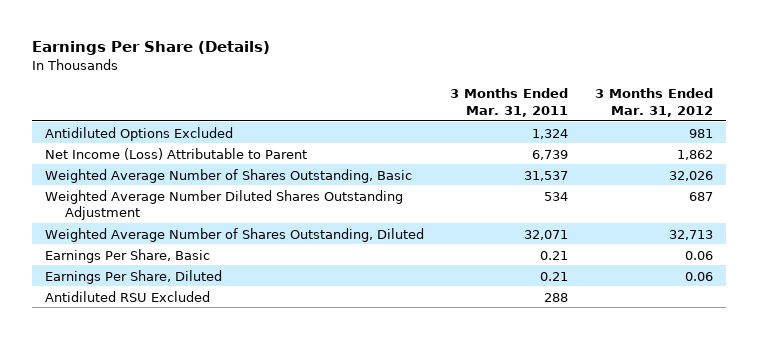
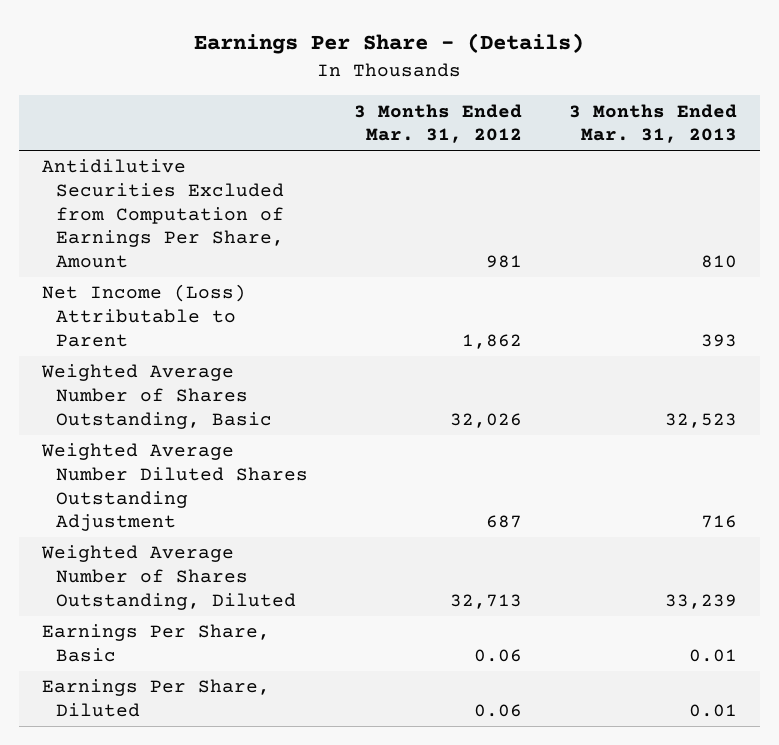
- Earnings Per Share (Details)
+ Earnings Per Share - (Details)
- | 3 Months Ended Mar. 31, 2011 | 3 Months Ended Mar. 31, 2012
+ | 3 Months Ended Mar. 31, 2012 | 3 Months Ended Mar. 31, 2013
- Antidiluted Options Excluded | 1,324 | 981
+ Antidilutive Securities Excluded from Computation of Earnings Per Share, Amount | 981 | 810
- Antidiluted RSU Excluded | 288 |

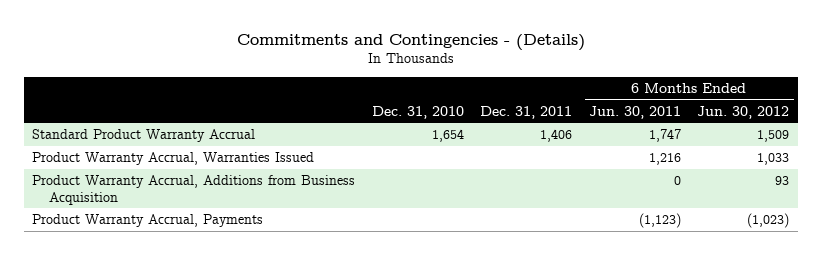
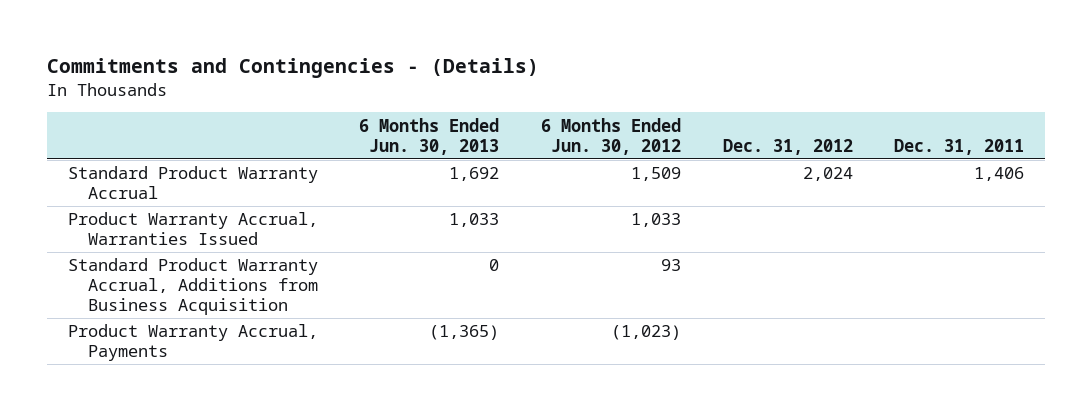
- | Dec. 31, 2010 | Dec. 31, 2011 | 6 Months Ended Jun. 30, 2011 | 6 Months Ended Jun. 30, 2012
+ | 6 Months Ended Jun. 30, 2013 | 6 Months Ended Jun. 30, 2012 | Dec. 31, 2012 | Dec. 31, 2011
- Product Warranty Accrual, Additions from Business Acquisition | | | 0 | 93
+ Standard Product Warranty Accrual, Additions from Business Acquisition | 0 | 93 | |

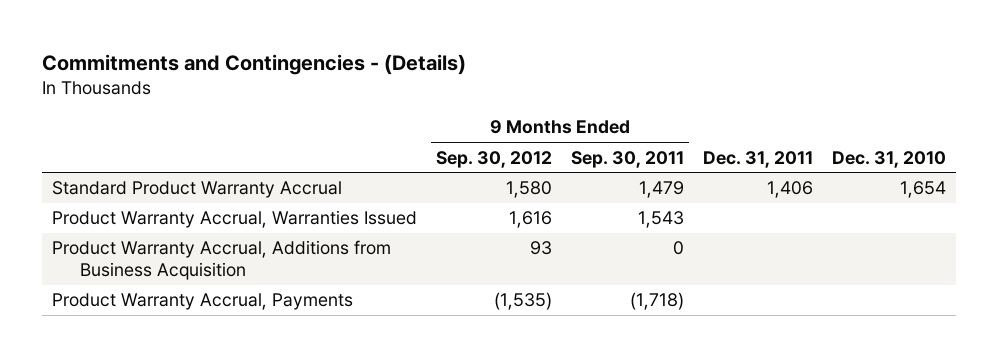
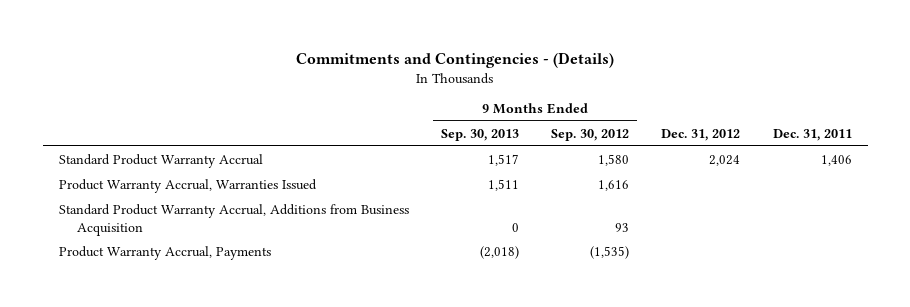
- | 9 Months Ended Sep. 30, 2012 | 9 Months Ended Sep. 30, 2011 | Dec. 31, 2011 | Dec. 31, 2010
+ | 9 Months Ended Sep. 30, 2013 | 9 Months Ended Sep. 30, 2012 | Dec. 31, 2012 | Dec. 31, 2011
- Product Warranty Accrual, Additions from Business Acquisition | 93 | 0 | |
+ Standard Product Warranty Accrual, Additions from Business Acquisition | 0 | 93 | |

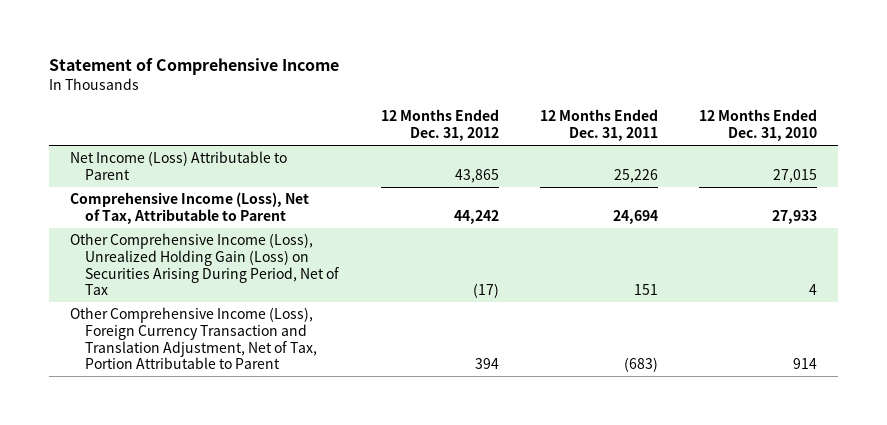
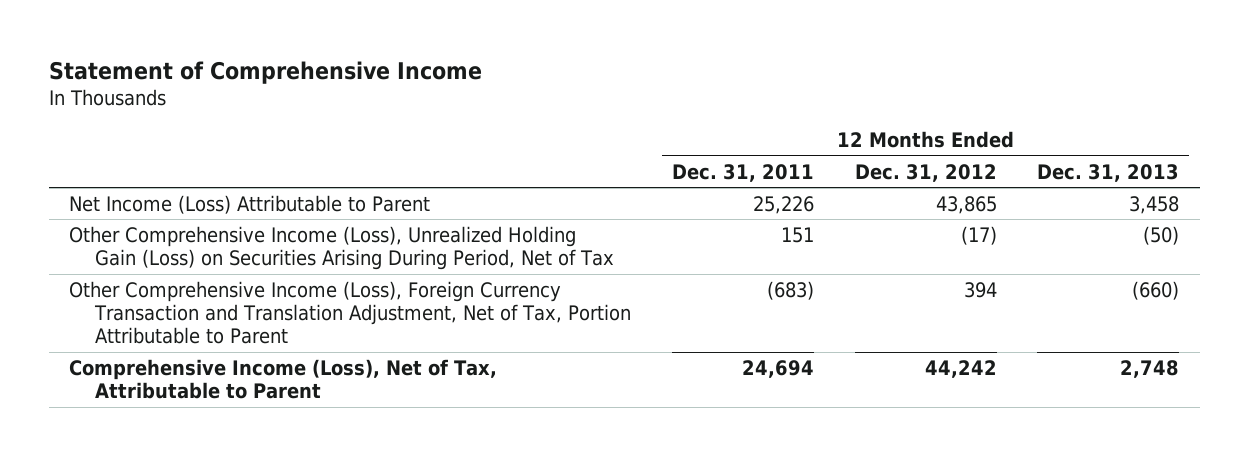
- | 12 Months Ended Dec. 31, 2012 | 12 Months Ended Dec. 31, 2011 | 12 Months Ended Dec. 31, 2010
+ | 12 Months Ended Dec. 31, 2011 | 12 Months Ended Dec. 31, 2012 | 12 Months Ended Dec. 31, 2013
moved down: Comprehensive Income (Loss), Net of Tax, Attributable to Parent | 24,694 | 44,242 | 2,748

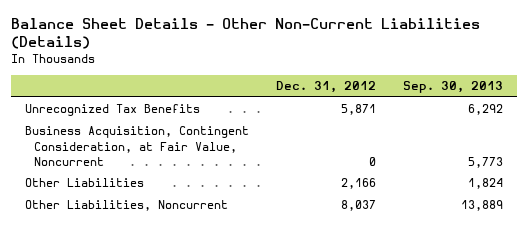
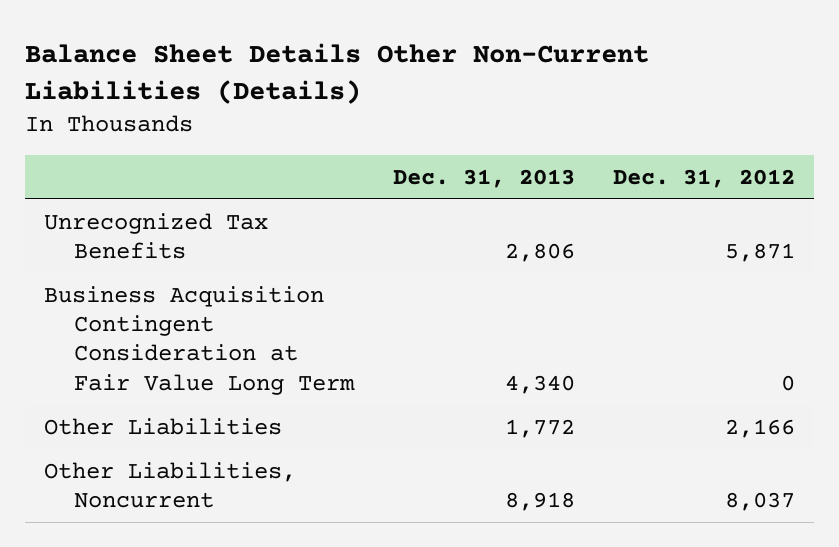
- Balance Sheet Details - Other Non-Current Liabilities (Details)
+ Balance Sheet Details Other Non-Current Liabilities (Details)
- | Dec. 31, 2012 | Sep. 30, 2013
+ | Dec. 31, 2013 | Dec. 31, 2012
- Business Acquisition, Contingent Consideration, at Fair Value, Noncurrent | 0 | 5,773
+ Business Acquisition Contingent Consideration at Fair Value Long Term | 4,340 | 0

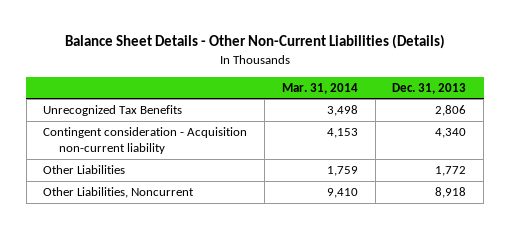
- Balance Sheet Details Other Non-Current Liabilities (Details)
+ Balance Sheet Details - Other Non-Current Liabilities (Details)
- | Dec. 31, 2013 | Dec. 31, 2012
+ | Mar. 31, 2014 | Dec. 31, 2013
- Business Acquisition Contingent Consideration at Fair Value Long Term | 4,340 | 0
+ Contingent consideration - Acquisition non-current liability | 4,153 | 4,340

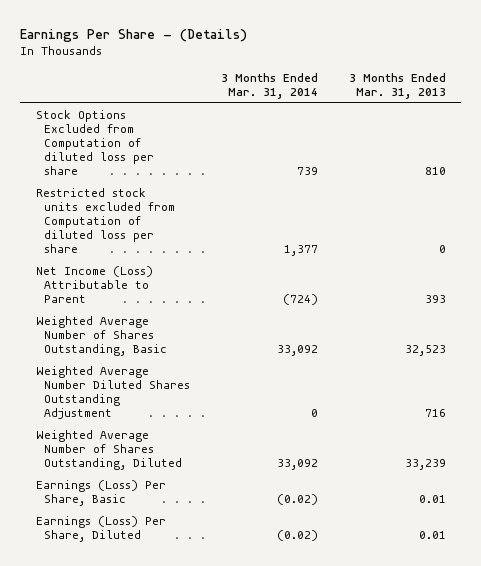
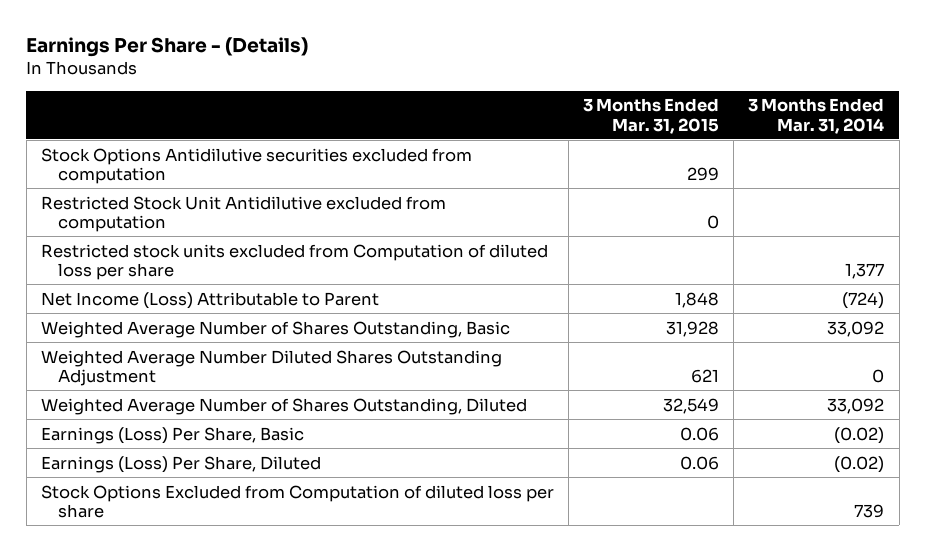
- | 3 Months Ended Mar. 31, 2014 | 3 Months Ended Mar. 31, 2013
+ | 3 Months Ended Mar. 31, 2015 | 3 Months Ended Mar. 31, 2014
+ Stock Options Antidilutive securities excluded from computation | 299 |
+ Restricted Stock Unit Antidilutive excluded from computation | 0 |
moved down: Stock Options Excluded from Computation of diluted loss per share | | 739

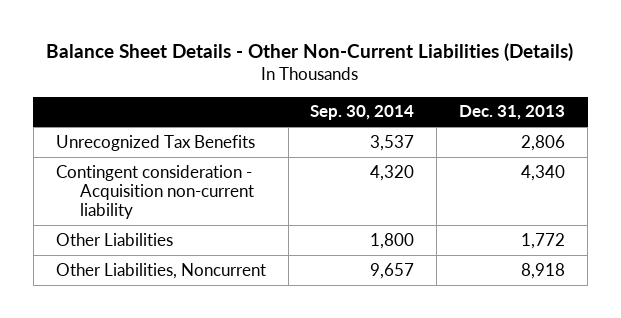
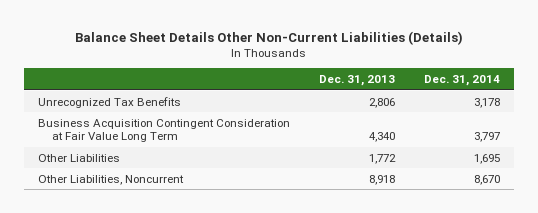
- Balance Sheet Details - Other Non-Current Liabilities (Details)
+ Balance Sheet Details Other Non-Current Liabilities (Details)
- | Sep. 30, 2014 | Dec. 31, 2013
+ | Dec. 31, 2013 | Dec. 31, 2014
- Contingent consideration - Acquisition non-current liability | 4,320 | 4,340
+ Business Acquisition Contingent Consideration at Fair Value Long Term | 4,340 | 3,797

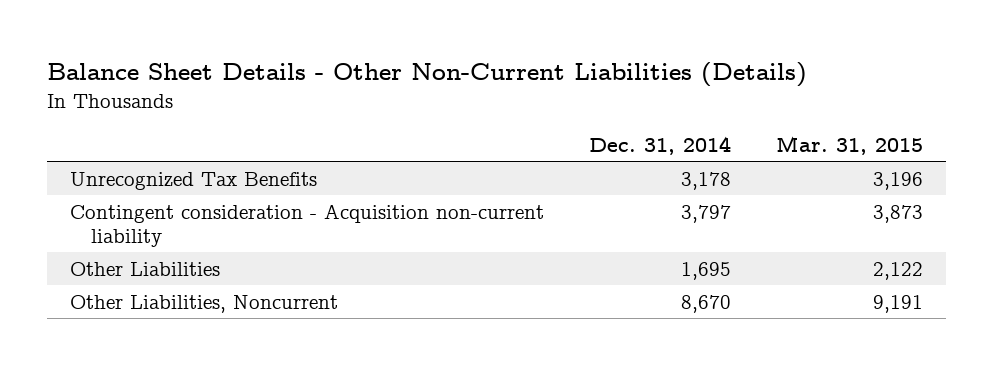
- Balance Sheet Details Other Non-Current Liabilities (Details)
+ Balance Sheet Details - Other Non-Current Liabilities (Details)
- | Dec. 31, 2013 | Dec. 31, 2014
+ | Dec. 31, 2014 | Mar. 31, 2015
- Business Acquisition Contingent Consideration at Fair Value Long Term | 4,340 | 3,797
+ Contingent consideration - Acquisition non-current liability | 3,797 | 3,873

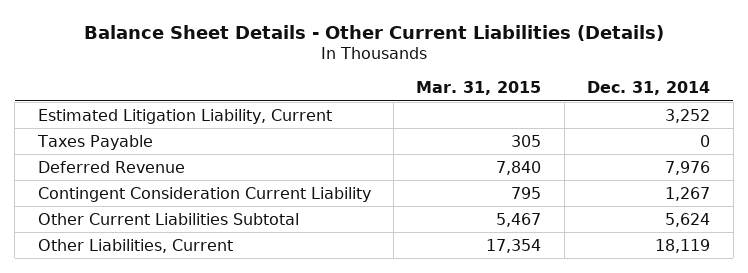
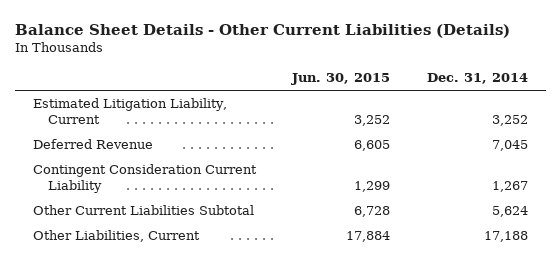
- | Mar. 31, 2015 | Dec. 31, 2014
+ | Jun. 30, 2015 | Dec. 31, 2014
- Taxes Payable | 305 | 0
- Deferred Revenue | 7,840 | 7,976
+ Deferred Revenue | 6,605 | 7,045
- Other Liabilities, Current | 17,354 | 18,119
+ Other Liabilities, Current | 17,884 | 17,188

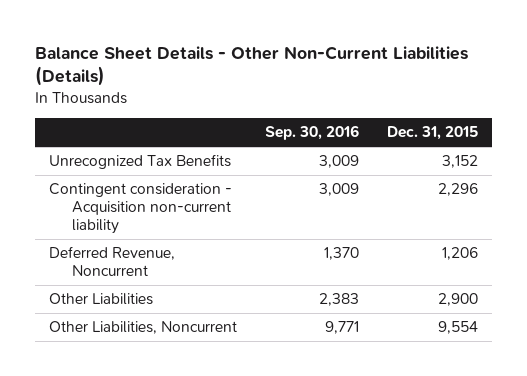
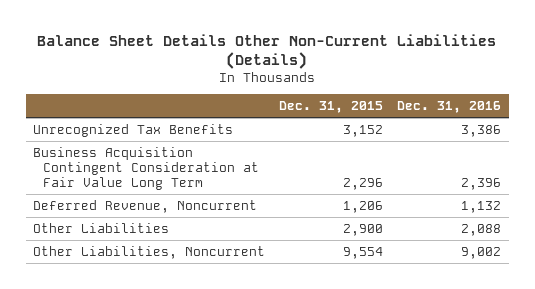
- Balance Sheet Details - Other Non-Current Liabilities (Details)
+ Balance Sheet Details Other Non-Current Liabilities (Details)
- | Sep. 30, 2016 | Dec. 31, 2015
+ | Dec. 31, 2015 | Dec. 31, 2016
- Contingent consideration - Acquisition non-current liability | 3,009 | 2,296
+ Business Acquisition Contingent Consideration at Fair Value Long Term | 2,296 | 2,396

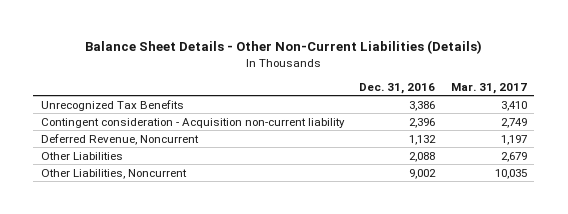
- Balance Sheet Details Other Non-Current Liabilities (Details)
+ Balance Sheet Details - Other Non-Current Liabilities (Details)
- | Dec. 31, 2015 | Dec. 31, 2016
+ | Dec. 31, 2016 | Mar. 31, 2017
- Business Acquisition Contingent Consideration at Fair Value Long Term | 2,296 | 2,396
+ Contingent consideration - Acquisition non-current liability | 2,396 | 2,749

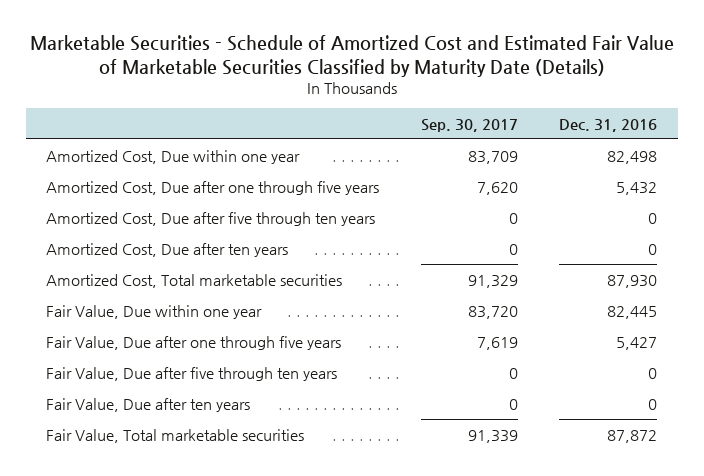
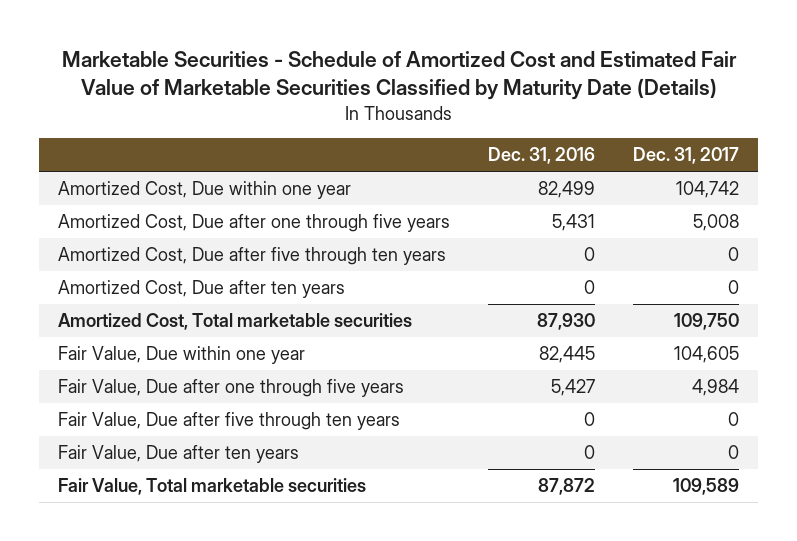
- | Sep. 30, 2017 | Dec. 31, 2016
+ | Dec. 31, 2016 | Dec. 31, 2017
- Amortized Cost, Due within one year | 83,709 | 82,498
- Amortized Cost, Due after one through five years | 7,620 | 5,432
+ Amortized Cost, Due within one year | 82,499 | 104,742
+ Amortized Cost, Due after one through five years | 5,431 | 5,008

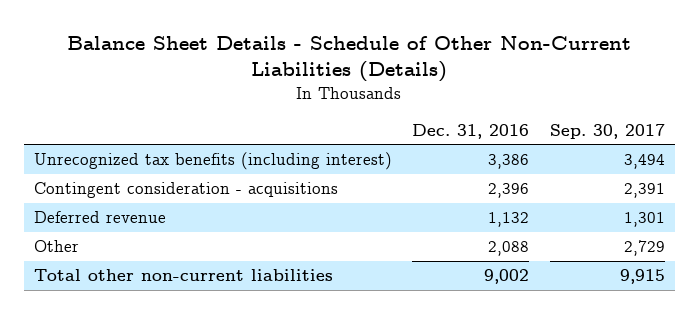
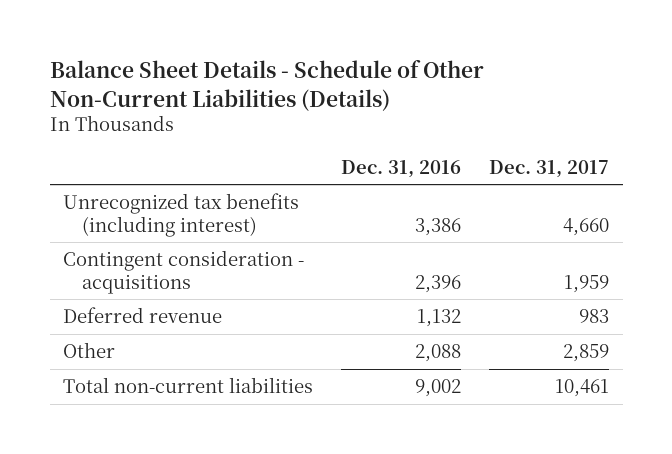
- | Dec. 31, 2016 | Sep. 30, 2017
+ | Dec. 31, 2016 | Dec. 31, 2017
- Total other non-current liabilities | 9,002 | 9,915
+ Total non-current liabilities | 9,002 | 10,461

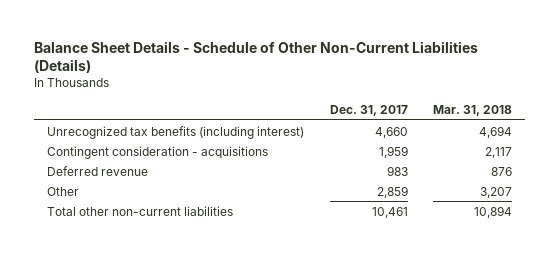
- | Dec. 31, 2016 | Dec. 31, 2017
+ | Dec. 31, 2017 | Mar. 31, 2018
- Total non-current liabilities | 9,002 | 10,461
+ Total other non-current liabilities | 10,461 | 10,894

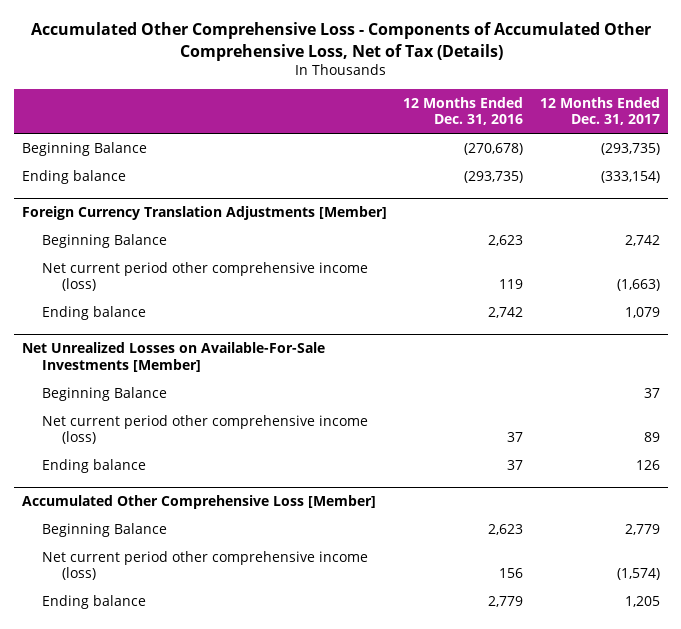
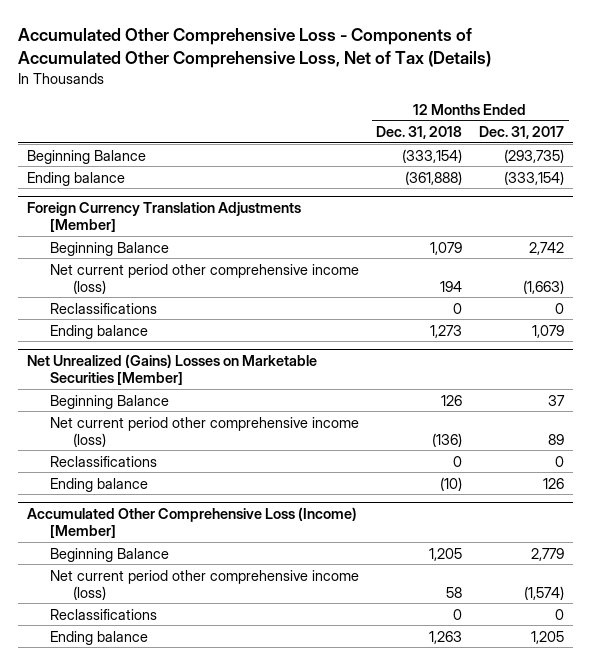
- | 12 Months Ended Dec. 31, 2016 | 12 Months Ended Dec. 31, 2017
+ | 12 Months Ended Dec. 31, 2018 | 12 Months Ended Dec. 31, 2017
@ Foreign Currency Translation Adjustments [Member]
+ Reclassifications | 0 | 0
- Net Unrealized Losses on Available-For-Sale Investments [Member]
+ Net Unrealized (Gains) Losses on Marketable Securities [Member]
+ Reclassifications | 0 | 0
- Accumulated Other Comprehensive Loss [Member]
+ Accumulated Other Comprehensive Loss (Income) [Member]
+ Reclassifications | 0 | 0

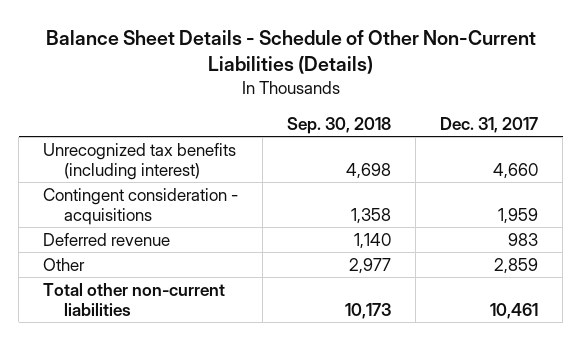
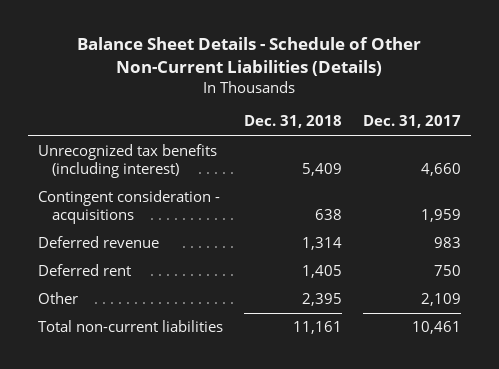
- | Sep. 30, 2018 | Dec. 31, 2017
+ | Dec. 31, 2018 | Dec. 31, 2017
- Other | 2,977 | 2,859
- Total other non-current liabilities | 10,173 | 10,461
+ Deferred rent | 1,405 | 750
+ Other | 2,395 | 2,109
+ Total non-current liabilities | 11,161 | 10,461

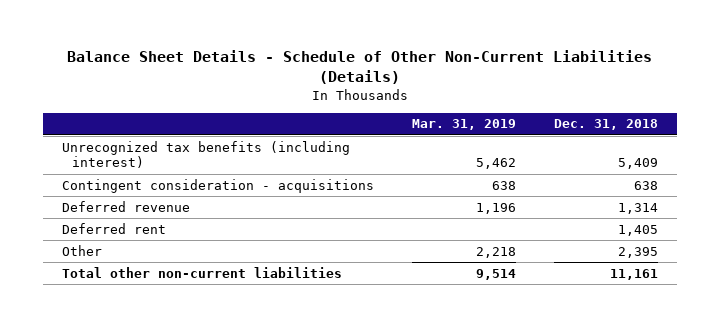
- | Dec. 31, 2018 | Dec. 31, 2017
+ | Mar. 31, 2019 | Dec. 31, 2018
- Total non-current liabilities | 11,161 | 10,461
+ Total other non-current liabilities | 9,514 | 11,161

